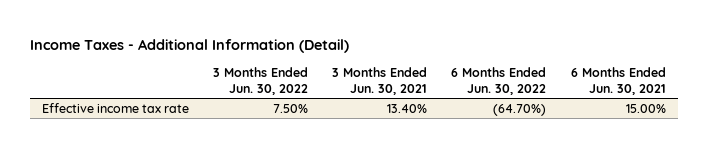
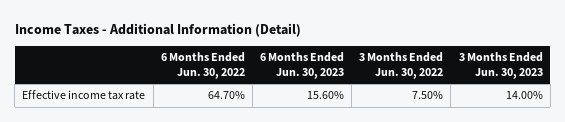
- | 3 Months Ended Jun. 30, 2022 | 3 Months Ended Jun. 30, 2021 | 6 Months Ended Jun. 30, 2022 | 6 Months Ended Jun. 30, 2021
+ | 6 Months Ended Jun. 30, 2022 | 6 Months Ended Jun. 30, 2023 | 3 Months Ended Jun. 30, 2022 | 3 Months Ended Jun. 30, 2023
- Effective income tax rate | 7.50% | 13.40% | (64.70%) | 15.00%
+ Effective income tax rate | 64.70% | 15.60% | 7.50% | 14.00%

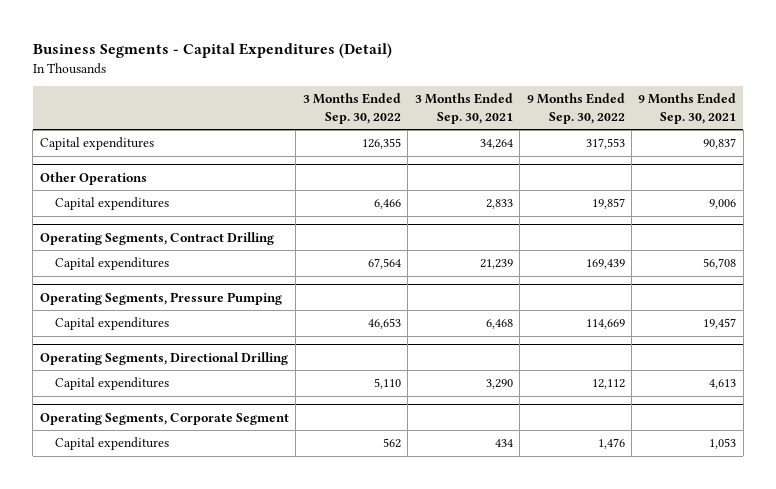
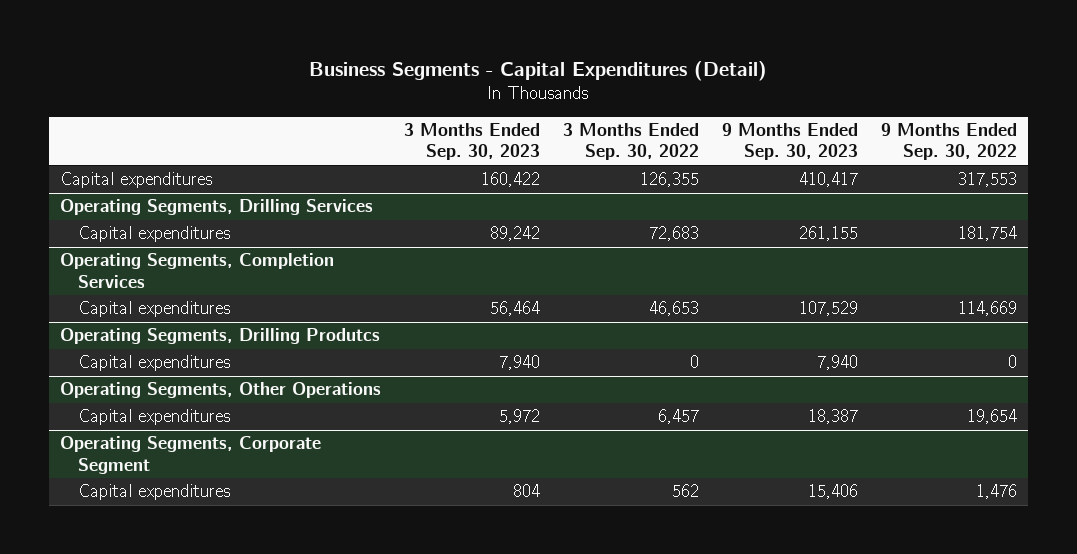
- | 3 Months Ended Sep. 30, 2022 | 3 Months Ended Sep. 30, 2021 | 9 Months Ended Sep. 30, 2022 | 9 Months Ended Sep. 30, 2021
+ | 3 Months Ended Sep. 30, 2023 | 3 Months Ended Sep. 30, 2022 | 9 Months Ended Sep. 30, 2023 | 9 Months Ended Sep. 30, 2022
- Other Operations
- Capital expenditures | 6,466 | 2,833 | 19,857 | 9,006
- Operating Segments, Contract Drilling
- Capital expenditures | 67,564 | 21,239 | 169,439 | 56,708
- Operating Segments, Pressure Pumping
+ Operating Segments, Drilling Services
+ Capital expenditures | 89,242 | 72,683 | 261,155 | 181,754
+ Operating Segments, Completion Services
- Operating Segments, Directional Drilling
- Capital expenditures | 5,110 | 3,290 | 12,112 | 4,613
+ Operating Segments, Drilling Produtcs
+ Capital expenditures | 7,940 | 0 | 7,940 | 0
+ Operating Segments, Other Operations
+ Capital expenditures | 5,972 | 6,457 | 18,387 | 19,654

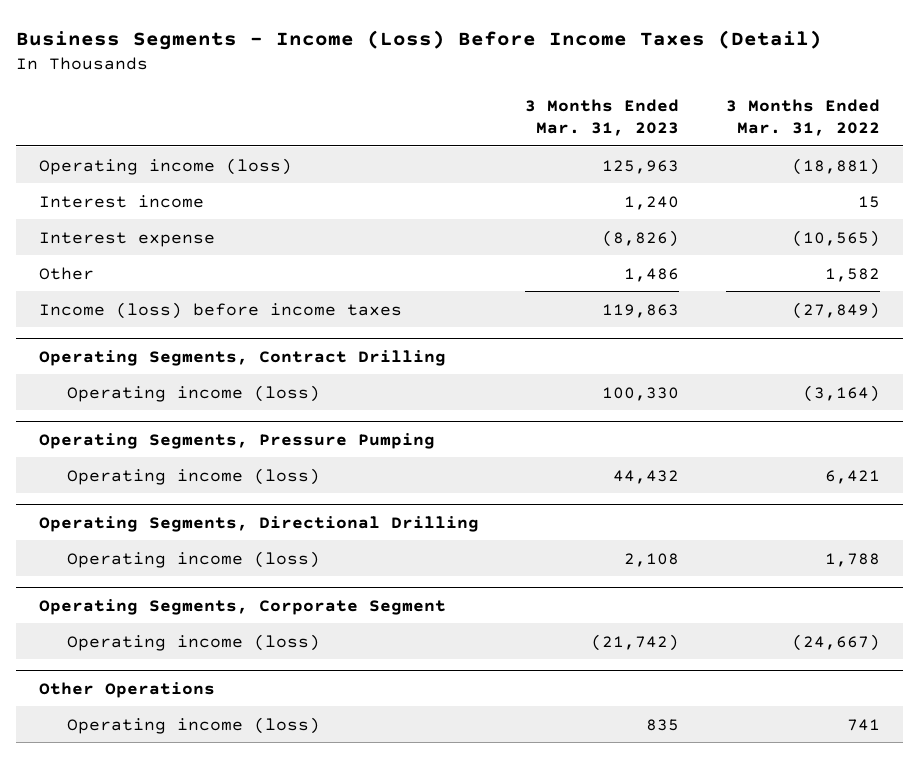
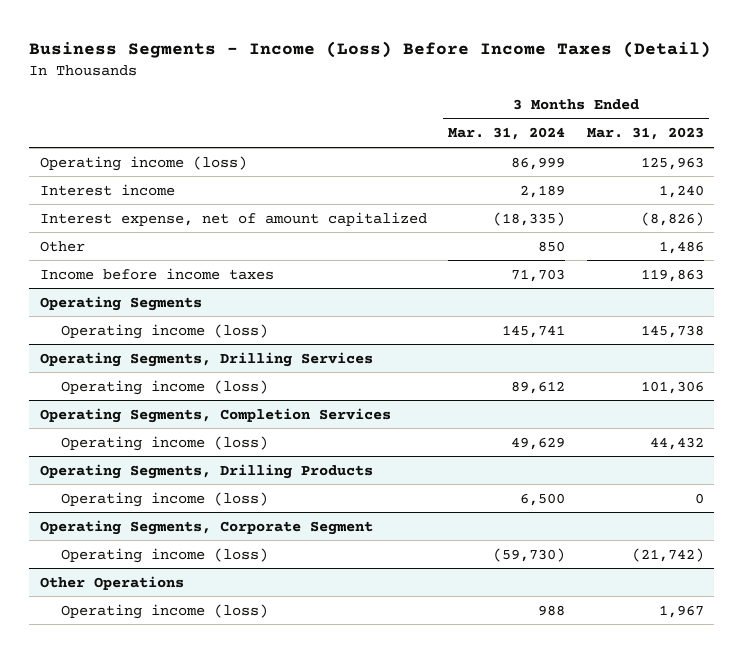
- | 3 Months Ended Mar. 31, 2023 | 3 Months Ended Mar. 31, 2022
+ | 3 Months Ended Mar. 31, 2024 | 3 Months Ended Mar. 31, 2023
- Interest expense | (8,826) | (10,565)
+ Interest expense, net of amount capitalized | (18,335) | (8,826)
- Income (loss) before income taxes | 119,863 | (27,849)
- Operating Segments, Contract Drilling
- Operating income (loss) | 100,330 | (3,164)
- Operating Segments, Pressure Pumping
+ Income before income taxes | 71,703 | 119,863
+ Operating Segments
+ Operating income (loss) | 145,741 | 145,738
+ Operating Segments, Drilling Services
+ Operating income (loss) | 89,612 | 101,306
+ Operating Segments, Completion Services
- Operating Segments, Directional Drilling
- Operating income (loss) | 2,108 | 1,788
+ Operating Segments, Drilling Products
+ Operating income (loss) | 6,500 | 0
@ Other Operations
- Operating income (loss) | 835 | 741
+ Operating income (loss) | 988 | 1,967

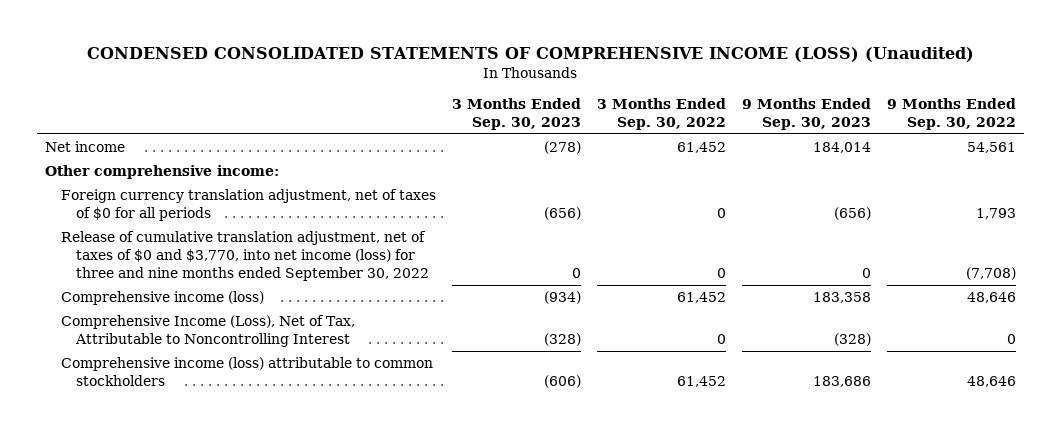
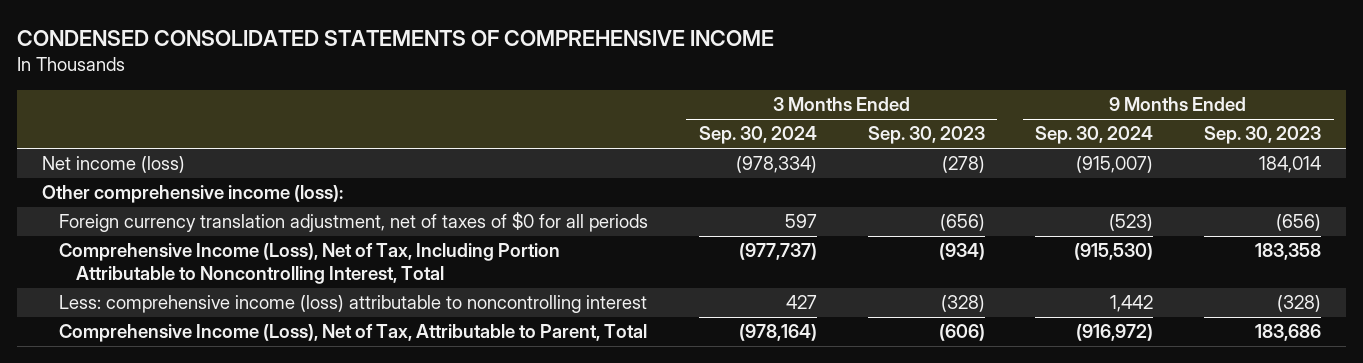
- CONDENSED CONSOLIDATED STATEMENTS OF COMPREHENSIVE INCOME (LOSS) (Unaudited)
+ CONDENSED CONSOLIDATED STATEMENTS OF COMPREHENSIVE INCOME
- | 3 Months Ended Sep. 30, 2023 | 3 Months Ended Sep. 30, 2022 | 9 Months Ended Sep. 30, 2023 | 9 Months Ended Sep. 30, 2022
+ | 3 Months Ended Sep. 30, 2024 | 3 Months Ended Sep. 30, 2023 | 9 Months Ended Sep. 30, 2024 | 9 Months Ended Sep. 30, 2023
- Net income | (278) | 61,452 | 184,014 | 54,561
- Other comprehensive income:
+ Net income (loss) | (978,334) | (278) | (915,007) | 184,014
+ Other comprehensive income (loss):
- Release of cumulative translation adjustment, net of taxes of $0 and $3,770, into net income (loss) for three and nine months ended September 30, 2022 | 0 | 0 | 0 | (7,708)
- Comprehensive income (loss) | (934) | 61,452 | 183,358 | 48,646
- Comprehensive Income (Loss), Net of Tax, Attributable to Noncontrolling Interest | (328) | 0 | (328) | 0
- Comprehensive income (loss) attributable to common stockholders | (606) | 61,452 | 183,686 | 48,646
+ Comprehensive Income (Loss), Net of Tax, Including Portion Attributable to Noncontrolling Interest, Total | (977,737) | (934) | (915,530) | 183,358
+ Less: comprehensive income (loss) attributable to noncontrolling interest | 427 | (328) | 1,442 | (328)
+ Comprehensive Income (Loss), Net of Tax, Attributable to Parent, Total | (978,164) | (606) | (916,972) | 183,686

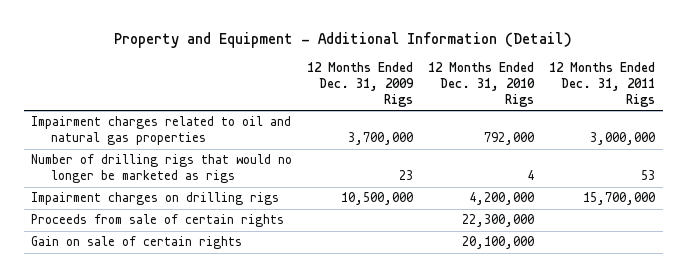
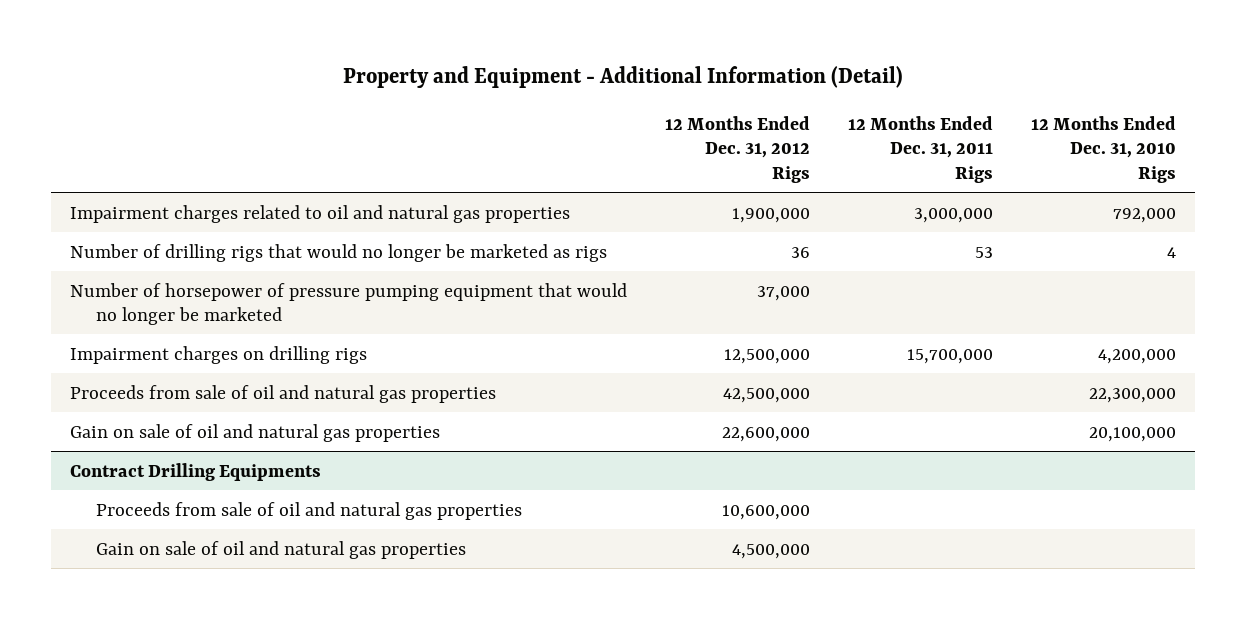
- | 12 Months Ended Dec. 31, 2009 Rigs | 12 Months Ended Dec. 31, 2010 Rigs | 12 Months Ended Dec. 31, 2011 Rigs
+ | 12 Months Ended Dec. 31, 2012 Rigs | 12 Months Ended Dec. 31, 2011 Rigs | 12 Months Ended Dec. 31, 2010 Rigs
+ Number of horsepower of pressure pumping equipment that would no longer be marketed | 37,000 | |
- Proceeds from sale of certain rights | | 22,300,000 |
- Gain on sale of certain rights | | 20,100,000 |
+ Proceeds from sale of oil and natural gas properties | 42,500,000 | | 22,300,000
+ Gain on sale of oil and natural gas properties | 22,600,000 | | 20,100,000
+ Contract Drilling Equipments
+ Proceeds from sale of oil and natural gas properties | 10,600,000 | |
+ Gain on sale of oil and natural gas properties | 4,500,000 | |

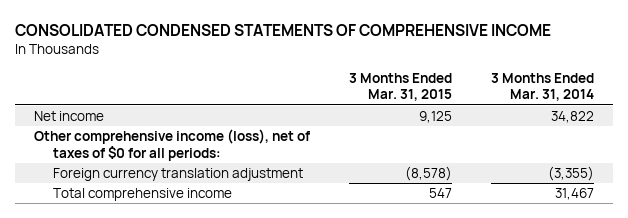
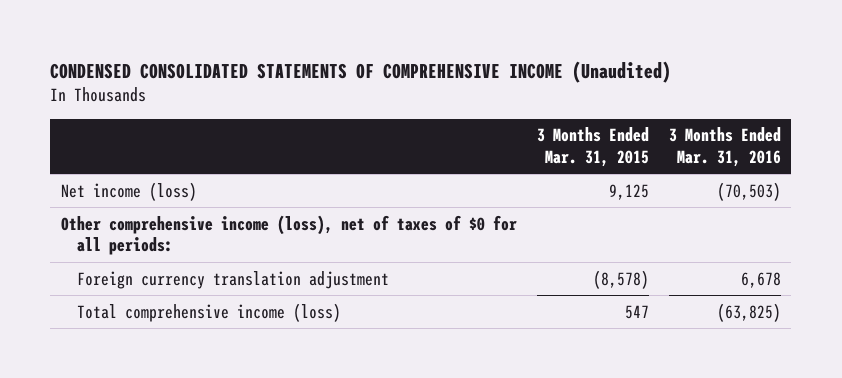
- CONSOLIDATED CONDENSED STATEMENTS OF COMPREHENSIVE INCOME
+ CONDENSED CONSOLIDATED STATEMENTS OF COMPREHENSIVE INCOME (Unaudited)
- | 3 Months Ended Mar. 31, 2015 | 3 Months Ended Mar. 31, 2014
+ | 3 Months Ended Mar. 31, 2015 | 3 Months Ended Mar. 31, 2016
- Net income | 9,125 | 34,822
+ Net income (loss) | 9,125 | (70,503)
- Total comprehensive income | 547 | 31,467
+ Total comprehensive income (loss) | 547 | (63,825)

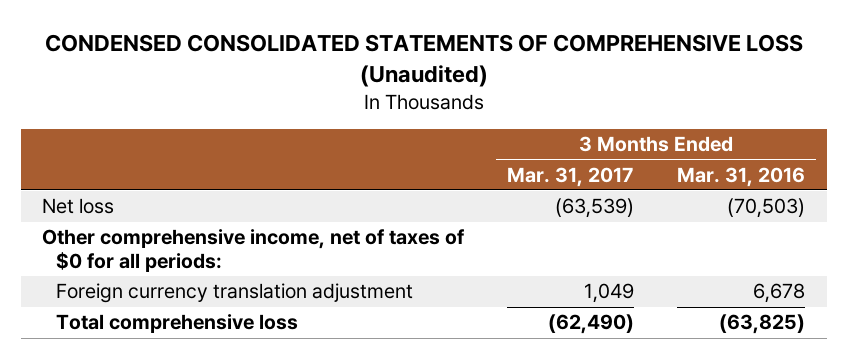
- CONDENSED CONSOLIDATED STATEMENTS OF COMPREHENSIVE INCOME (Unaudited)
+ CONDENSED CONSOLIDATED STATEMENTS OF COMPREHENSIVE LOSS (Unaudited)
- | 3 Months Ended Mar. 31, 2015 | 3 Months Ended Mar. 31, 2016
+ | 3 Months Ended Mar. 31, 2017 | 3 Months Ended Mar. 31, 2016
- Net income (loss) | 9,125 | (70,503)
- Other comprehensive income (loss), net of taxes of $0 for all periods:
+ Net loss | (63,539) | (70,503)
+ Other comprehensive income, net of taxes of $0 for all periods:
- Total comprehensive income (loss) | 547 | (63,825)
+ Total comprehensive loss | (62,490) | (63,825)

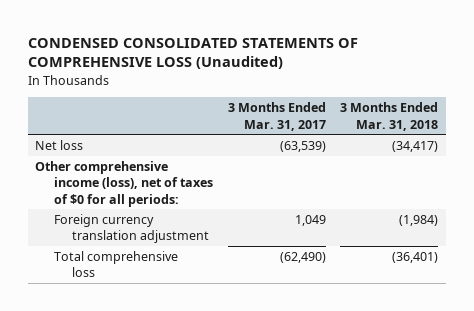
- | 3 Months Ended Mar. 31, 2017 | 3 Months Ended Mar. 31, 2016
+ | 3 Months Ended Mar. 31, 2017 | 3 Months Ended Mar. 31, 2018
- Other comprehensive income, net of taxes of $0 for all periods:
+ Other comprehensive income (loss), net of taxes of $0 for all periods:

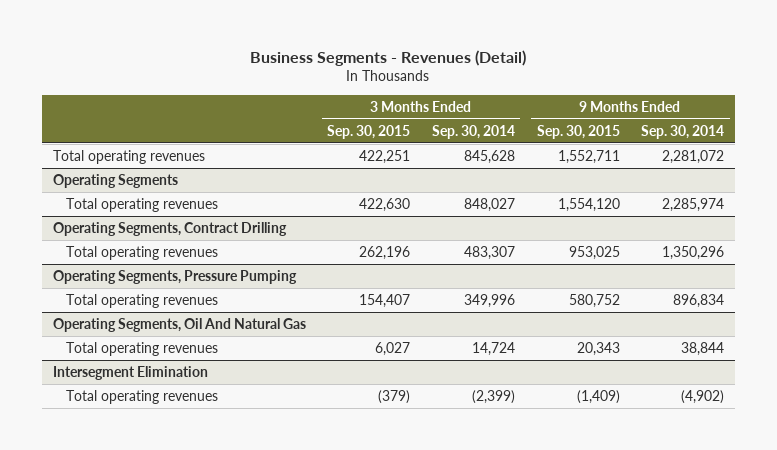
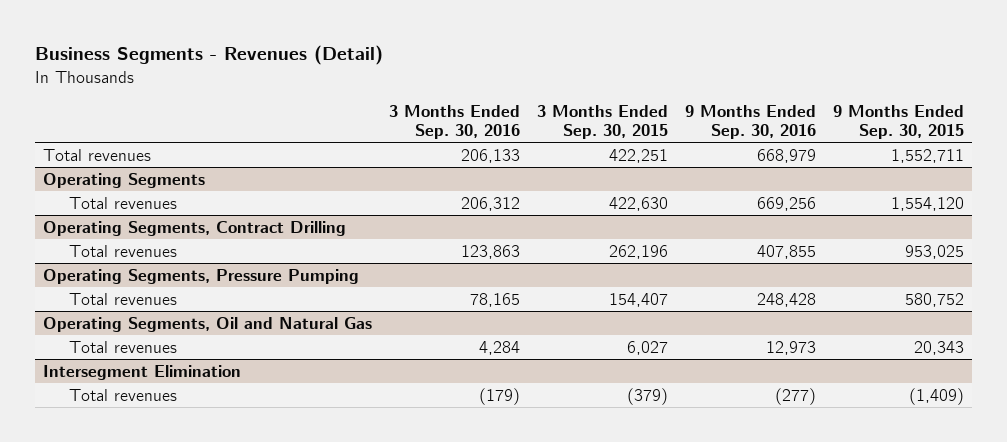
- | 3 Months Ended Sep. 30, 2015 | 3 Months Ended Sep. 30, 2014 | 9 Months Ended Sep. 30, 2015 | 9 Months Ended Sep. 30, 2014
+ | 3 Months Ended Sep. 30, 2016 | 3 Months Ended Sep. 30, 2015 | 9 Months Ended Sep. 30, 2016 | 9 Months Ended Sep. 30, 2015
- Total operating revenues | 422,251 | 845,628 | 1,552,711 | 2,281,072
+ Total revenues | 206,133 | 422,251 | 668,979 | 1,552,711
@ Operating Segments
- Total operating revenues | 422,630 | 848,027 | 1,554,120 | 2,285,974
+ Total revenues | 206,312 | 422,630 | 669,256 | 1,554,120
@ Operating Segments, Contract Drilling
- Total operating revenues | 262,196 | 483,307 | 953,025 | 1,350,296
+ Total revenues | 123,863 | 262,196 | 407,855 | 953,025
@ Operating Segments, Pressure Pumping
- Total operating revenues | 154,407 | 349,996 | 580,752 | 896,834
- Operating Segments, Oil And Natural Gas
- Total operating revenues | 6,027 | 14,724 | 20,343 | 38,844
@ Operating Segments, Pressure Pumping
+ Total revenues | 78,165 | 154,407 | 248,428 | 580,752
+ Operating Segments, Oil and Natural Gas
+ Total revenues | 4,284 | 6,027 | 12,973 | 20,343
@ Intersegment Elimination
- Total operating revenues | (379) | (2,399) | (1,409) | (4,902)
+ Total revenues | (179) | (379) | (277) | (1,409)

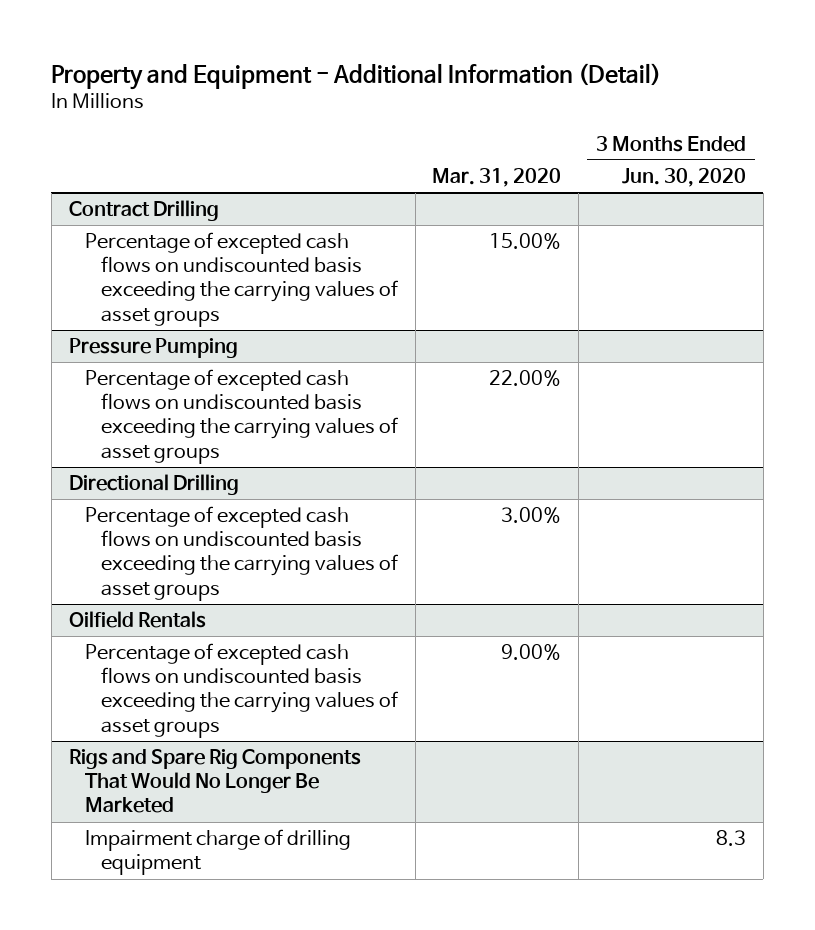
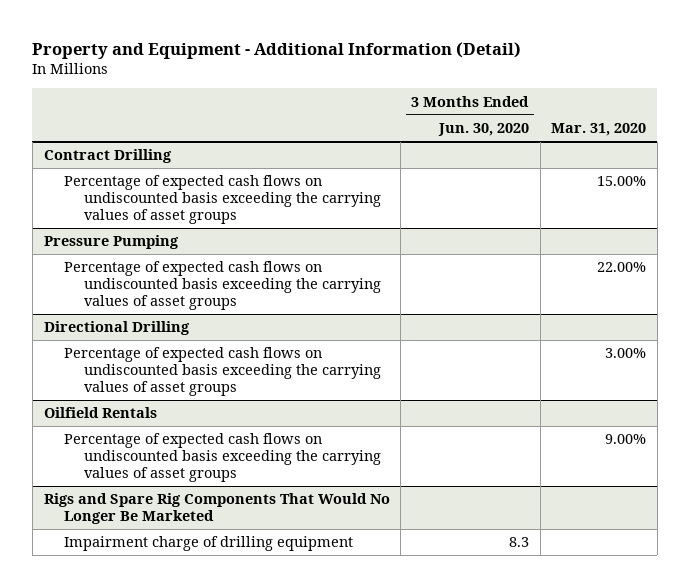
- | Mar. 31, 2020 | 3 Months Ended Jun. 30, 2020
+ | 3 Months Ended Jun. 30, 2020 | Mar. 31, 2020
@ Contract Drilling
- Percentage of excepted cash flows on undiscounted basis exceeding the carrying values of asset groups | 15.00% |
+ Percentage of expected cash flows on undiscounted basis exceeding the carrying values of asset groups | | 15.00%
@ Pressure Pumping
- Percentage of excepted cash flows on undiscounted basis exceeding the carrying values of asset groups | 22.00% |
+ Percentage of expected cash flows on undiscounted basis exceeding the carrying values of asset groups | | 22.00%
@ Directional Drilling
- Percentage of excepted cash flows on undiscounted basis exceeding the carrying values of asset groups | 3.00% |
+ Percentage of expected cash flows on undiscounted basis exceeding the carrying values of asset groups | | 3.00%
@ Oilfield Rentals
- Percentage of excepted cash flows on undiscounted basis exceeding the carrying values of asset groups | 9.00% |
+ Percentage of expected cash flows on undiscounted basis exceeding the carrying values of asset groups | | 9.00%

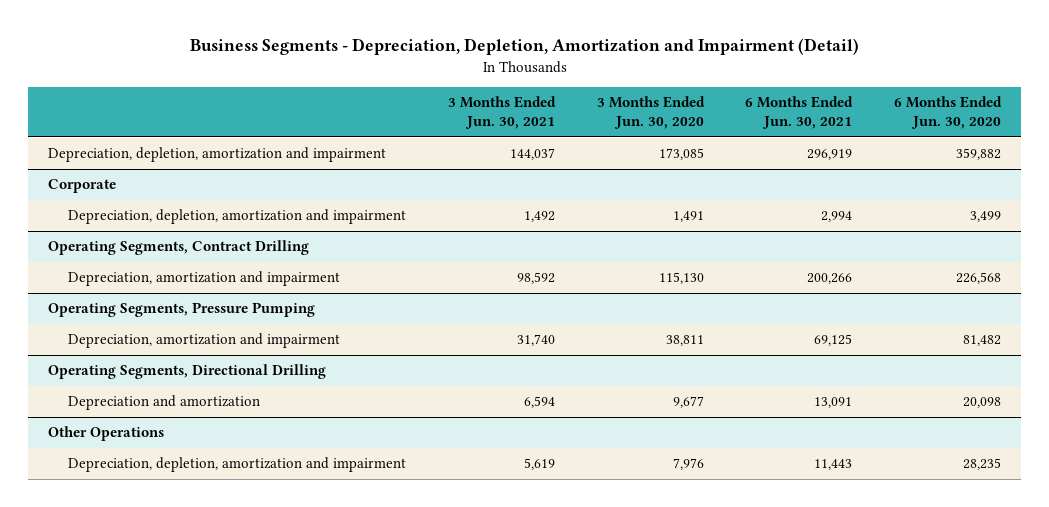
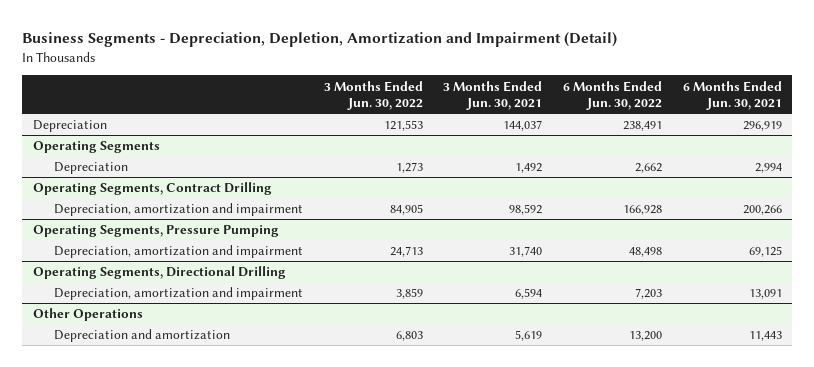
- | 3 Months Ended Jun. 30, 2021 | 3 Months Ended Jun. 30, 2020 | 6 Months Ended Jun. 30, 2021 | 6 Months Ended Jun. 30, 2020
+ | 3 Months Ended Jun. 30, 2022 | 3 Months Ended Jun. 30, 2021 | 6 Months Ended Jun. 30, 2022 | 6 Months Ended Jun. 30, 2021
- Depreciation, depletion, amortization and impairment | 144,037 | 173,085 | 296,919 | 359,882
- Corporate
- Depreciation, depletion, amortization and impairment | 1,492 | 1,491 | 2,994 | 3,499
+ Depreciation | 121,553 | 144,037 | 238,491 | 296,919
+ Operating Segments
+ Depreciation | 1,273 | 1,492 | 2,662 | 2,994
@ Operating Segments, Directional Drilling
- Depreciation and amortization | 6,594 | 9,677 | 13,091 | 20,098
+ Depreciation, amortization and impairment | 3,859 | 6,594 | 7,203 | 13,091
@ Other Operations
- Depreciation, depletion, amortization and impairment | 5,619 | 7,976 | 11,443 | 28,235
+ Depreciation and amortization | 6,803 | 5,619 | 13,200 | 11,443

